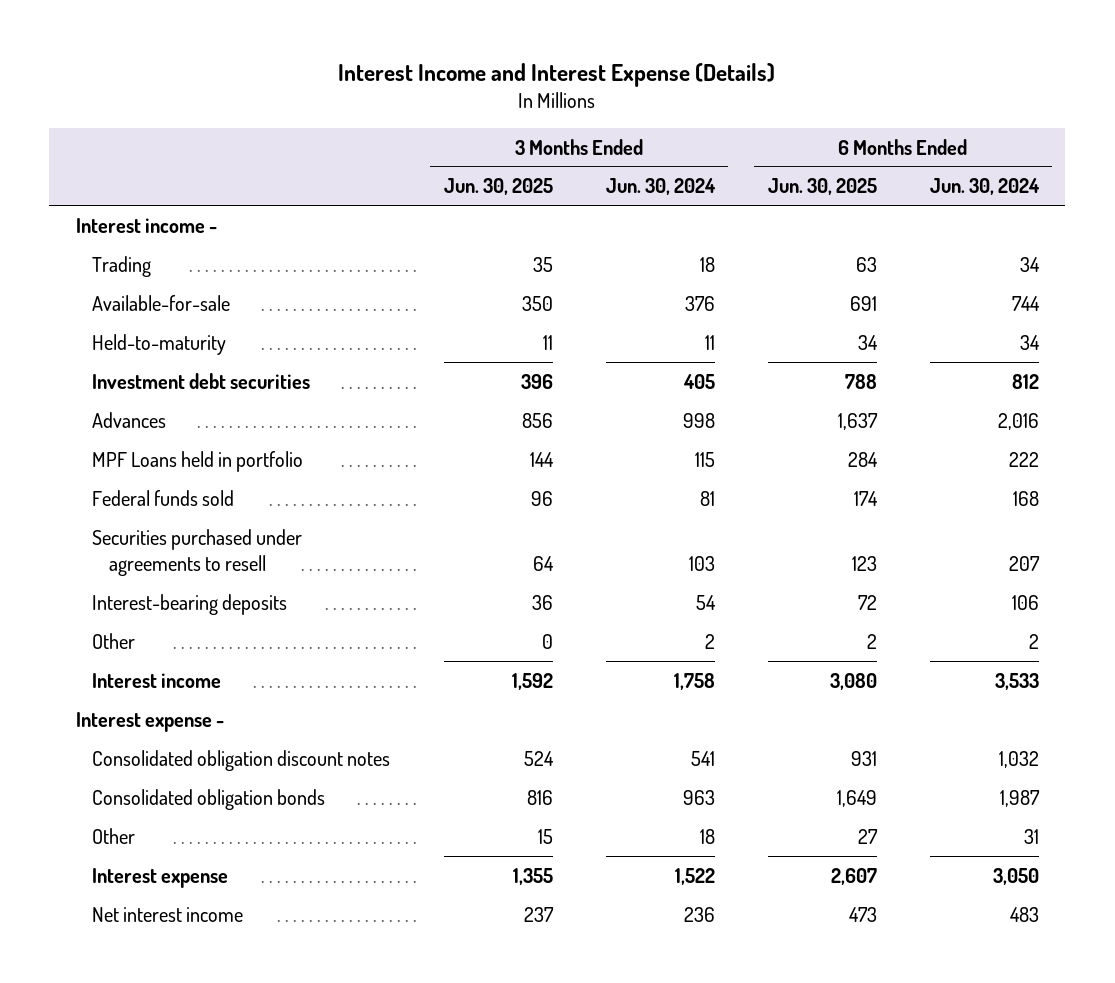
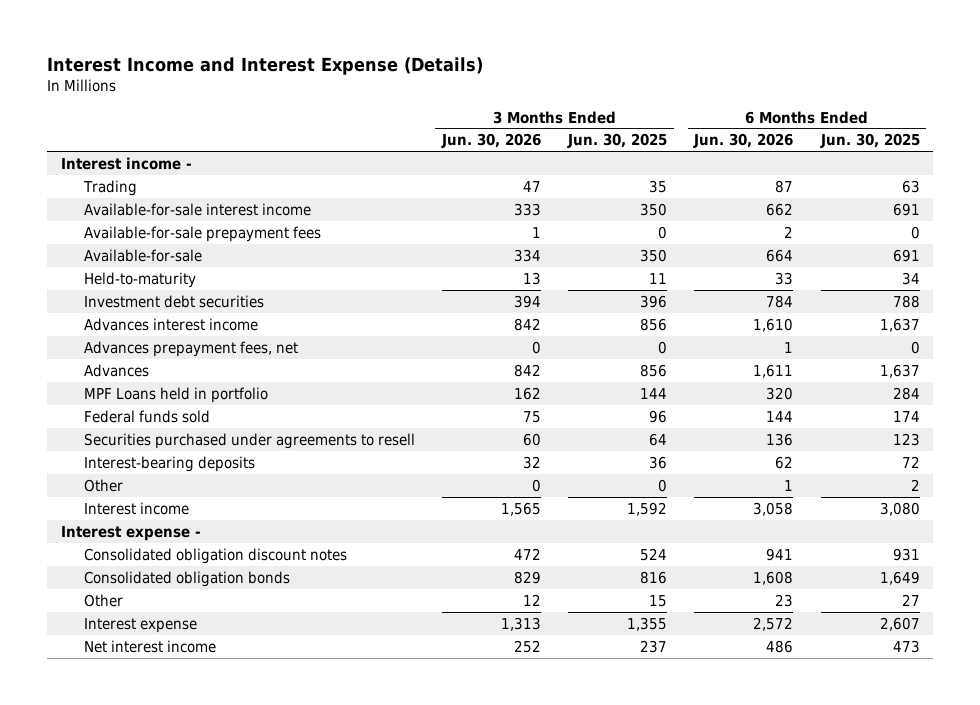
- | 3 Months Ended Jun. 30, 2025 | 3 Months Ended Jun. 30, 2024 | 6 Months Ended Jun. 30, 2025 | 6 Months Ended Jun. 30, 2024
+ | 3 Months Ended Jun. 30, 2026 | 3 Months Ended Jun. 30, 2025 | 6 Months Ended Jun. 30, 2026 | 6 Months Ended Jun. 30, 2025
+ Available-for-sale interest income | 333 | 350 | 662 | 691
+ Available-for-sale prepayment fees | 1 | 0 | 2 | 0
+ Advances interest income | 842 | 856 | 1,610 | 1,637
+ Advances prepayment fees, net | 0 | 0 | 1 | 0

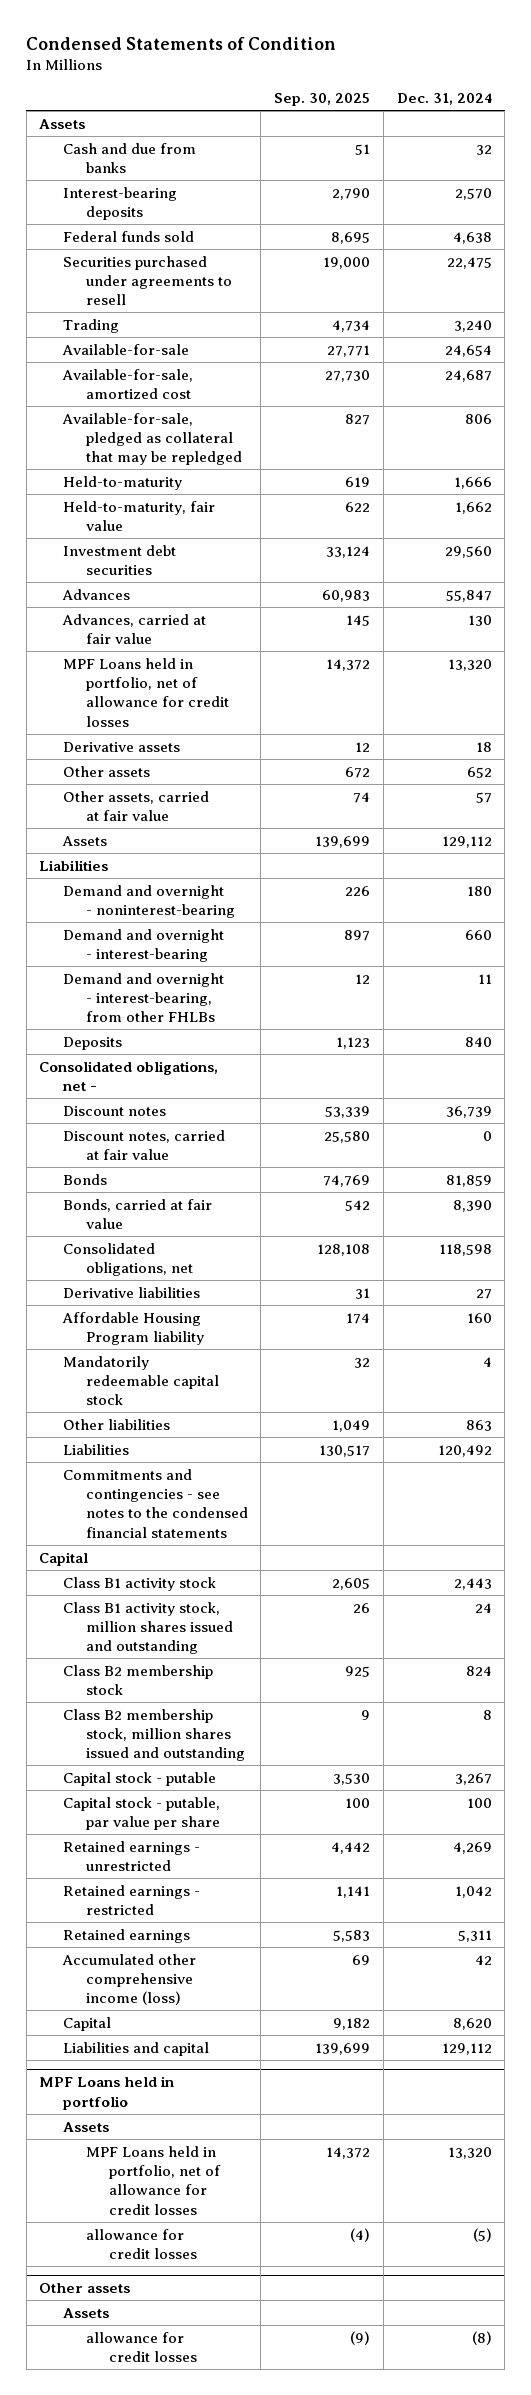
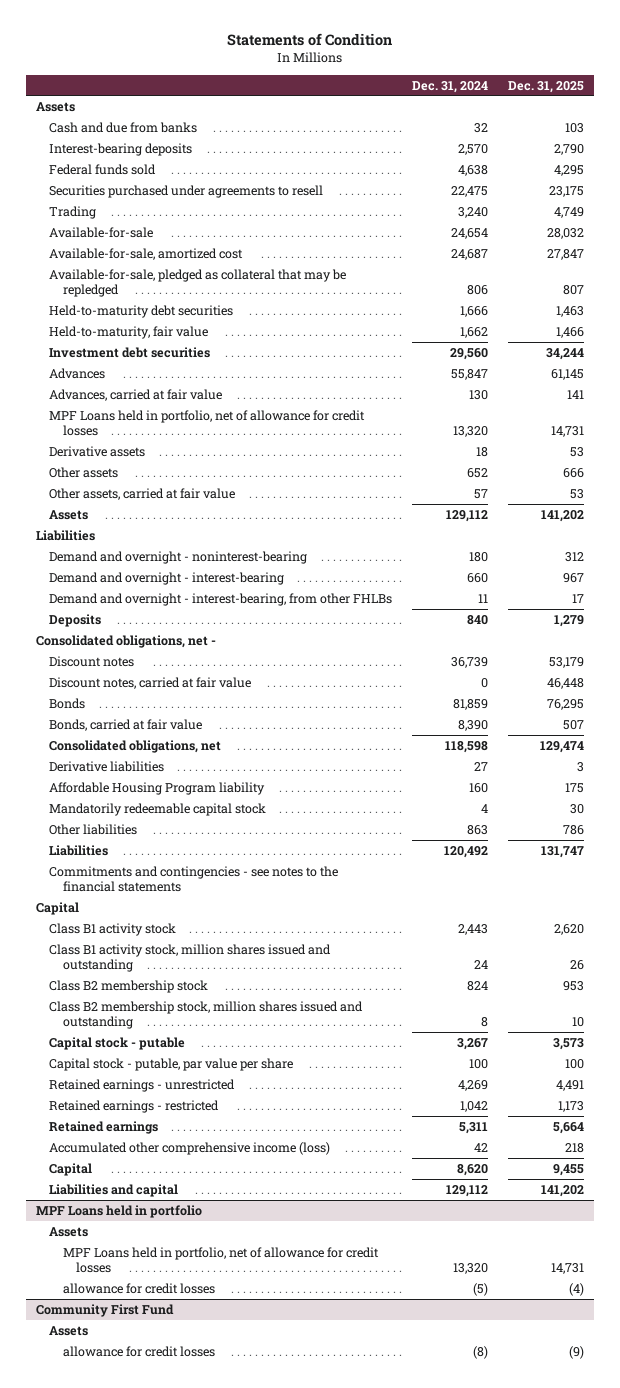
- Condensed Statements of Condition
+ Statements of Condition
- | Sep. 30, 2025 | Dec. 31, 2024
+ | Dec. 31, 2024 | Dec. 31, 2025
- Held-to-maturity | 619 | 1,666
+ Held-to-maturity debt securities | 1,666 | 1,463
- Commitments and contingencies - see notes to the condensed financial statements
+ Commitments and contingencies - see notes to the financial statements
- Other assets
+ Community First Fund

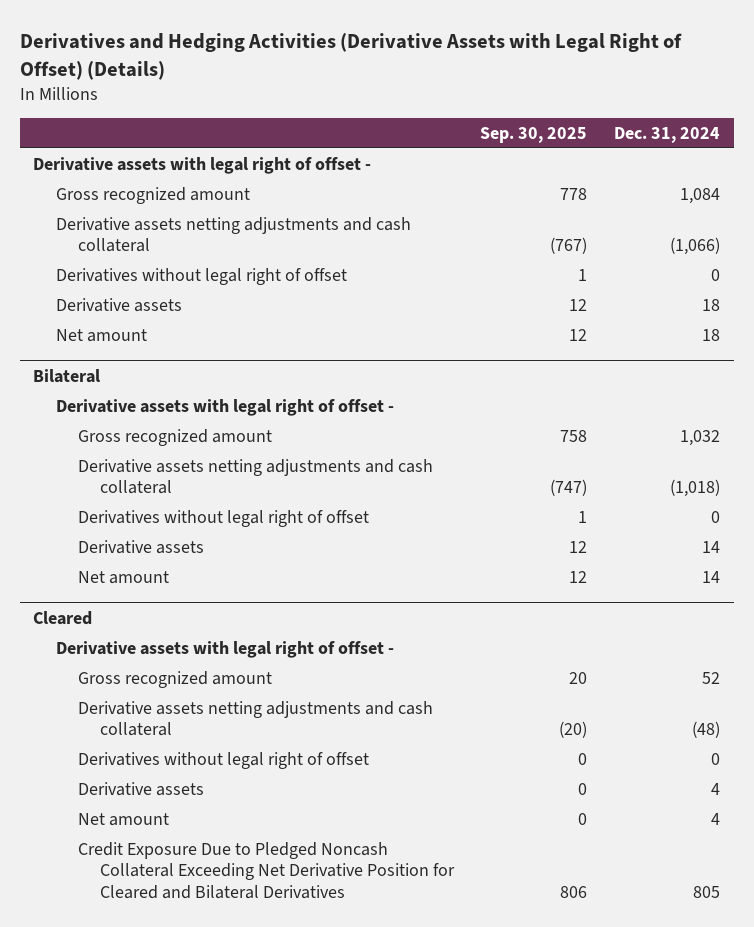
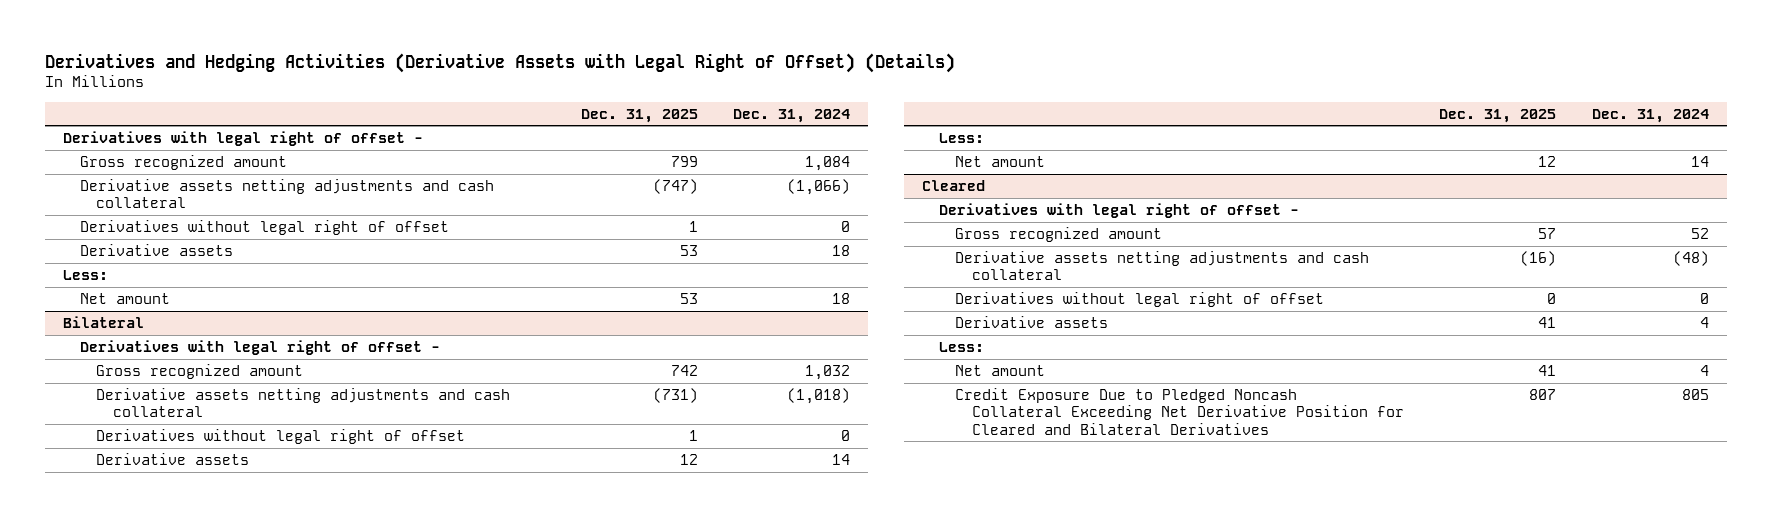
- | Sep. 30, 2025 | Dec. 31, 2024
+ | Dec. 31, 2025 | Dec. 31, 2024
- Derivative assets with legal right of offset -
+ Derivatives with legal right of offset -
+ Less:
@ Bilateral
- Derivative assets with legal right of offset -
+ Derivatives with legal right of offset -
+ Less:
@ Cleared
- Derivative assets with legal right of offset -
+ Derivatives with legal right of offset -
+ Less:

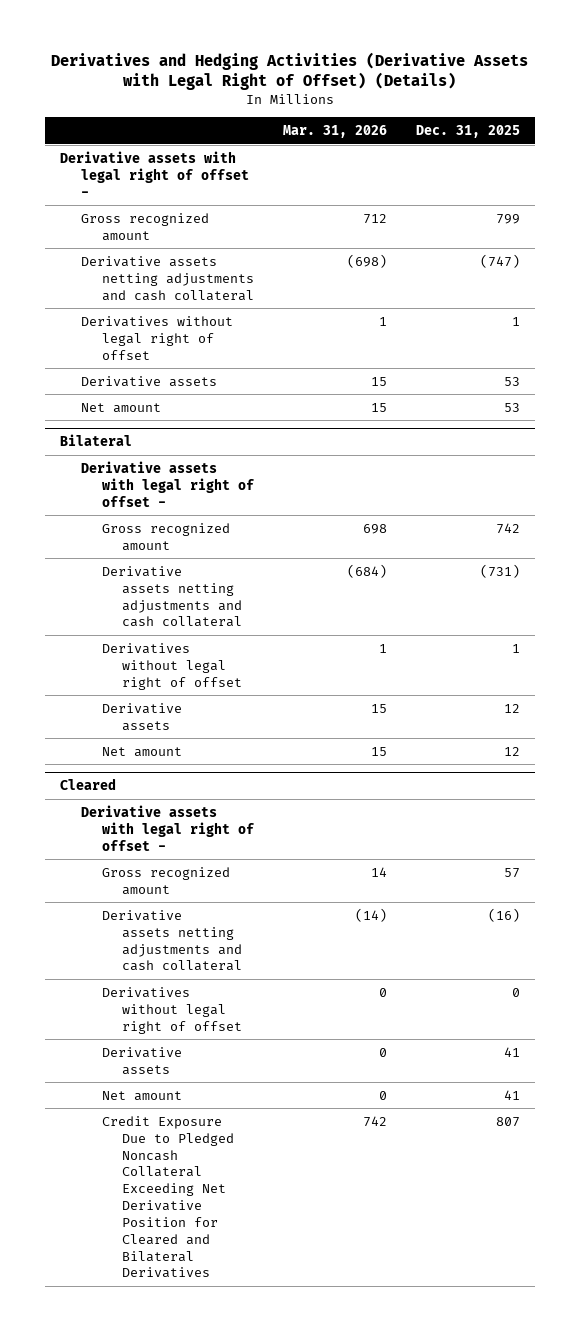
- | Dec. 31, 2025 | Dec. 31, 2024
+ | Mar. 31, 2026 | Dec. 31, 2025
- Derivatives with legal right of offset -
+ Derivative assets with legal right of offset -
- Less:
@ Bilateral
- Derivatives with legal right of offset -
+ Derivative assets with legal right of offset -
- Less:
@ Cleared
- Derivatives with legal right of offset -
+ Derivative assets with legal right of offset -
- Less:

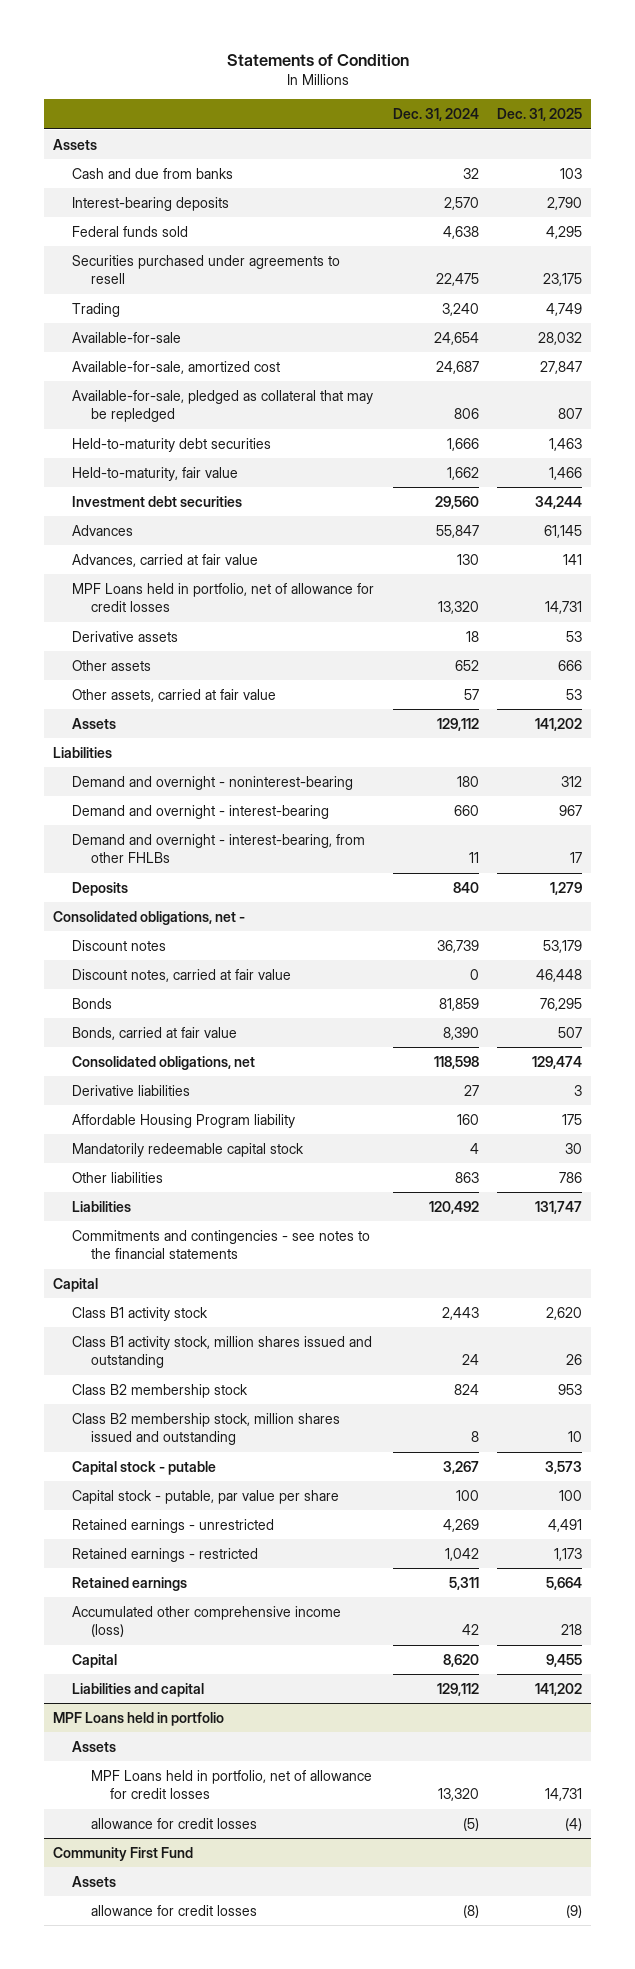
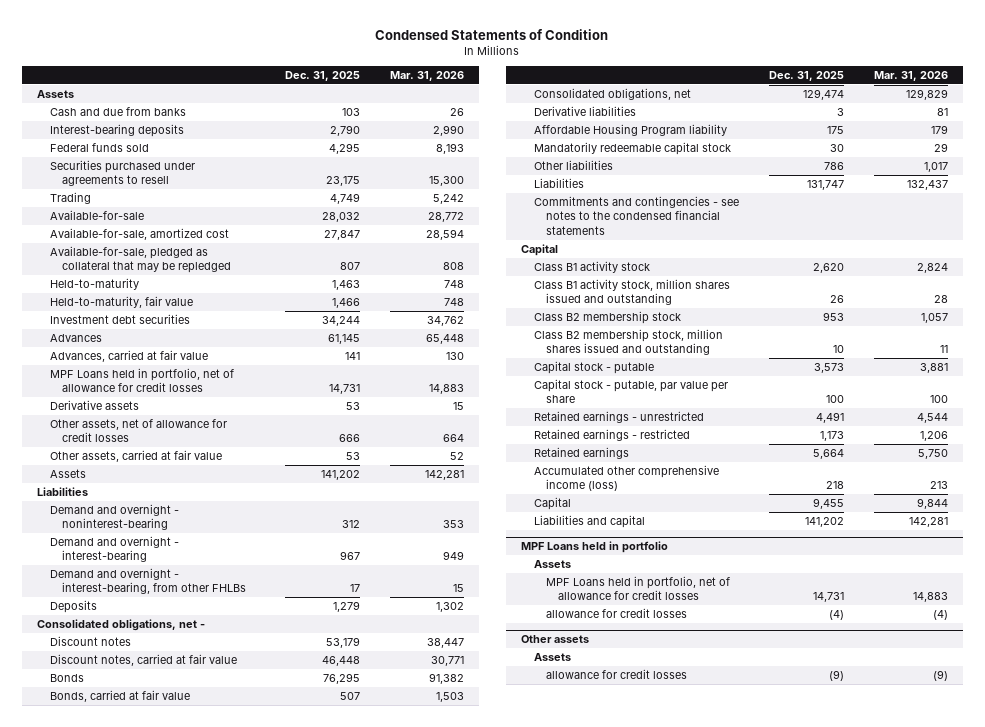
- Statements of Condition
+ Condensed Statements of Condition
- | Dec. 31, 2024 | Dec. 31, 2025
+ | Dec. 31, 2025 | Mar. 31, 2026
- Held-to-maturity debt securities | 1,666 | 1,463
+ Held-to-maturity | 1,463 | 748
- Other assets | 652 | 666
+ Other assets, net of allowance for credit losses | 666 | 664
- Commitments and contingencies - see notes to the financial statements
+ Commitments and contingencies - see notes to the condensed financial statements
- Community First Fund
+ Other assets

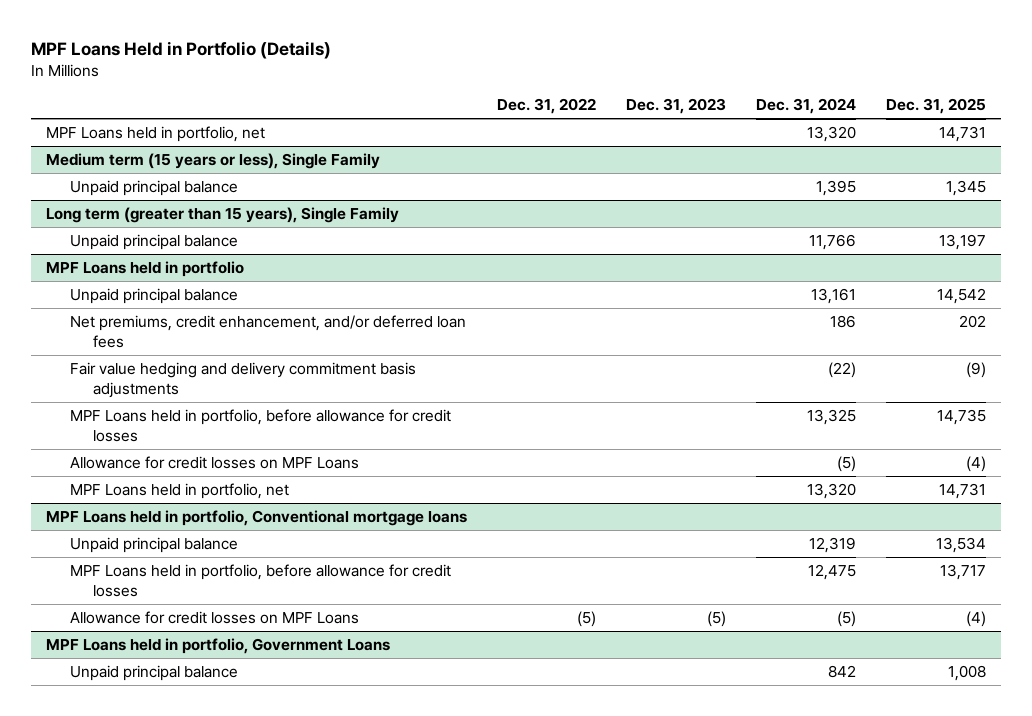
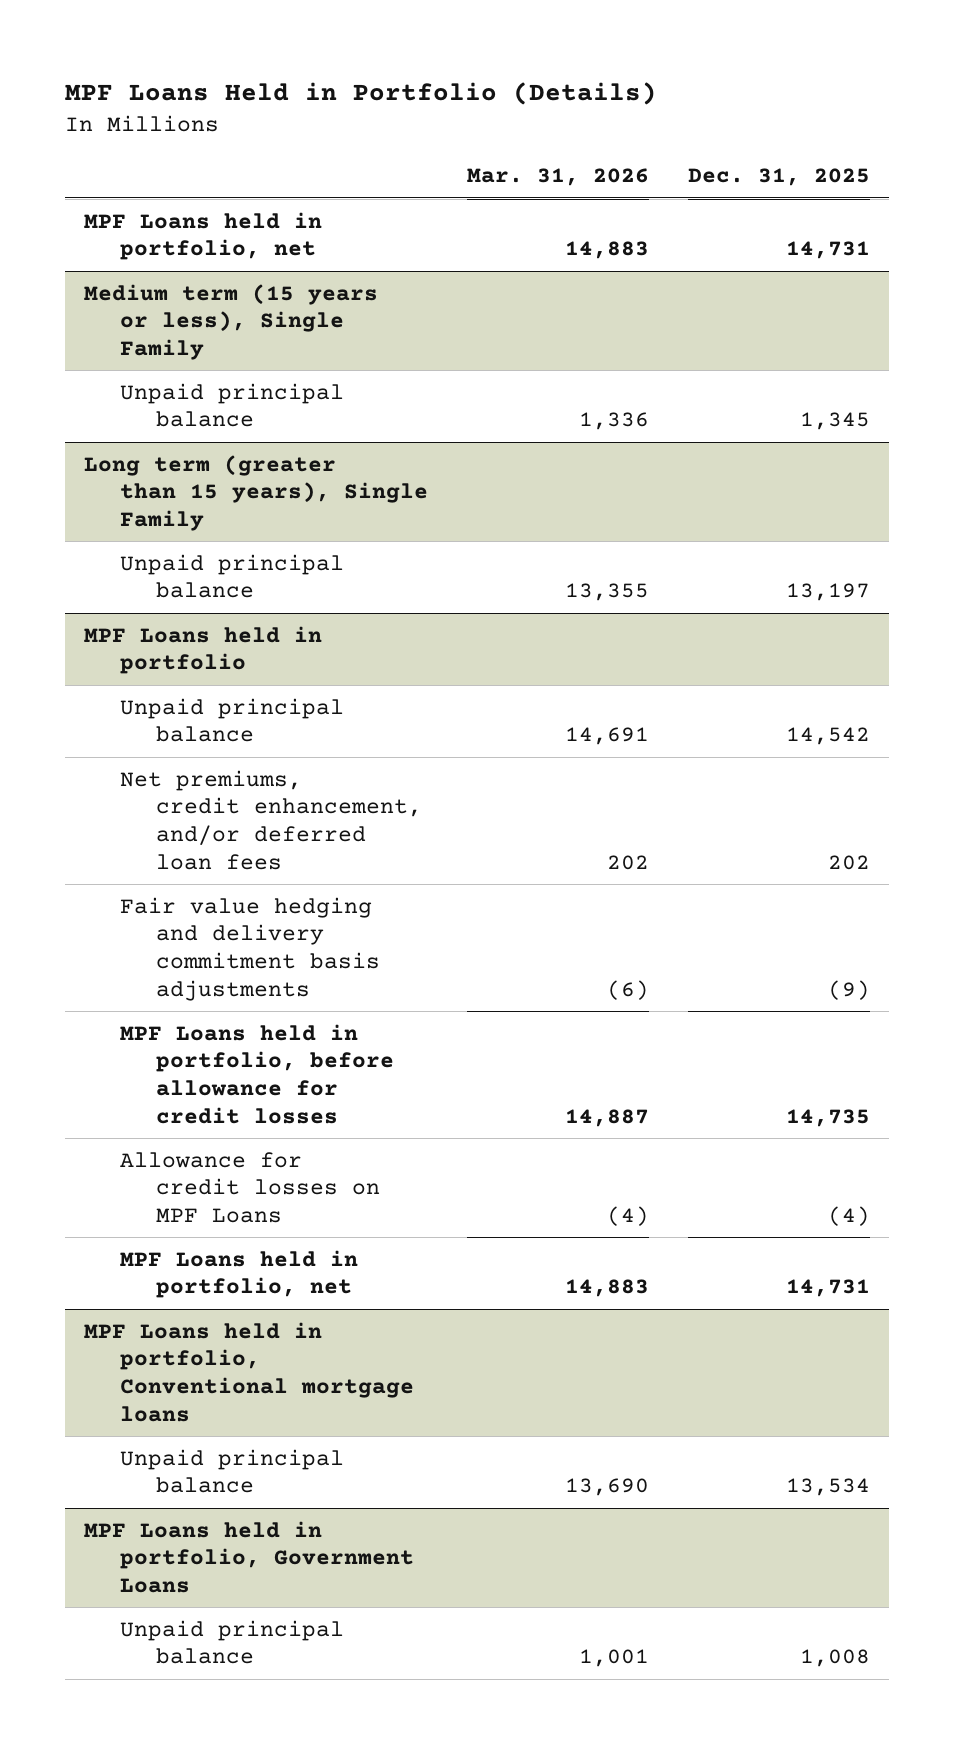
- | Dec. 31, 2022 | Dec. 31, 2023 | Dec. 31, 2024 | Dec. 31, 2025
+ | Mar. 31, 2026 | Dec. 31, 2025
@ MPF Loans held in portfolio, Conventional mortgage loans
- MPF Loans held in portfolio, before allowance for credit losses | | | 12,475 | 13,717
- Allowance for credit losses on MPF Loans | (5) | (5) | (5) | (4)

